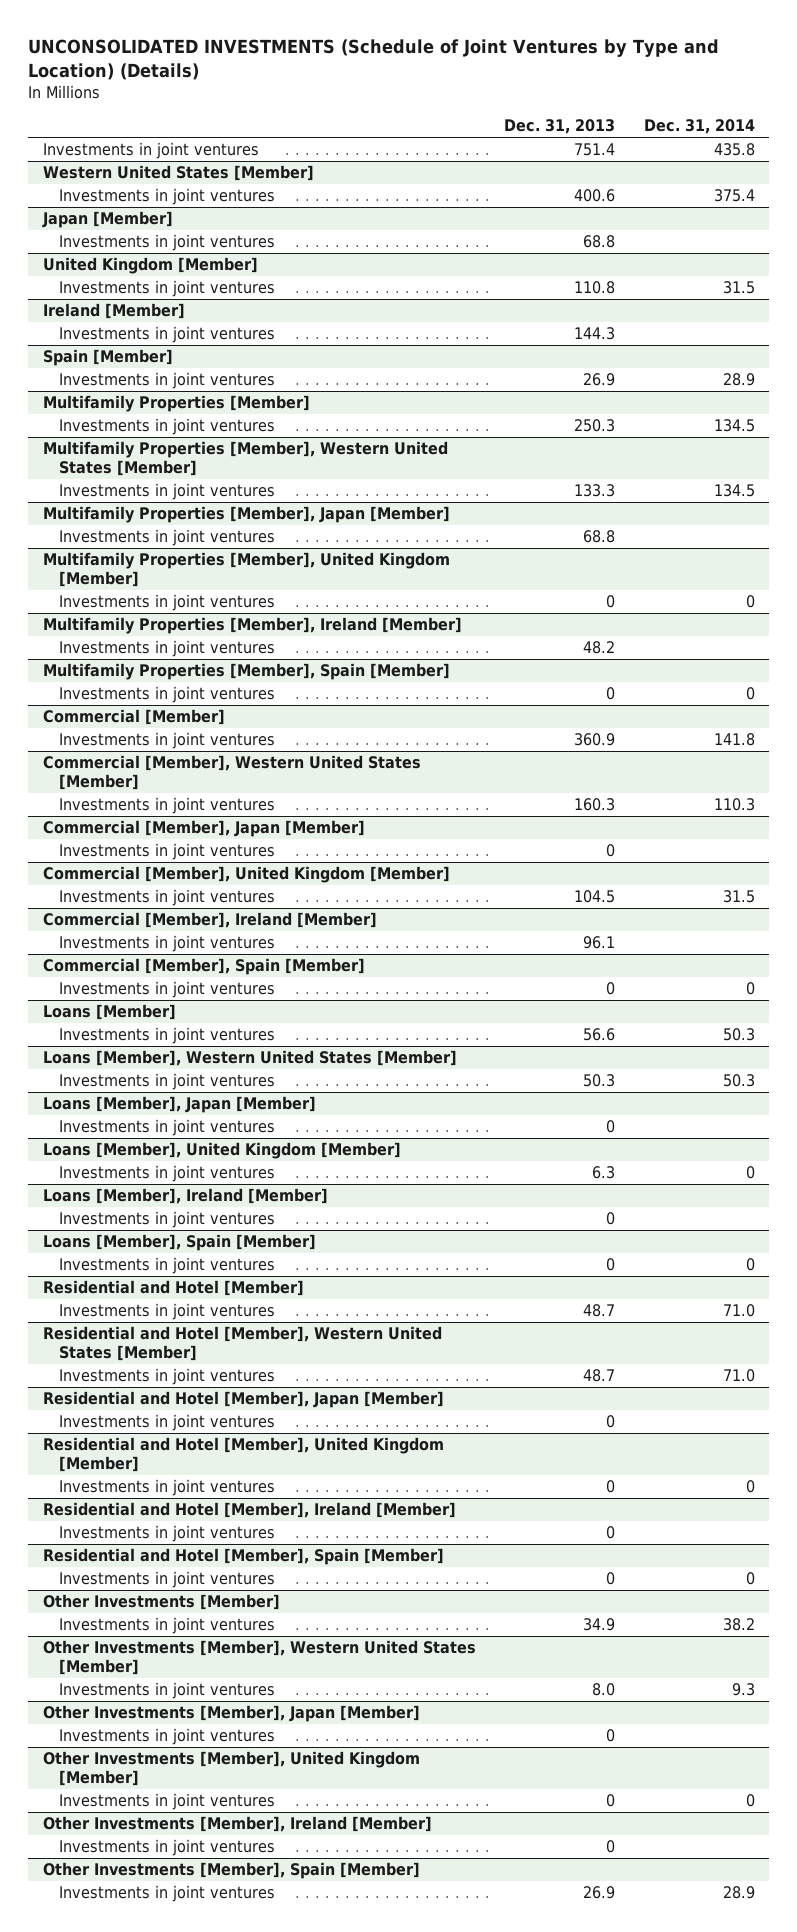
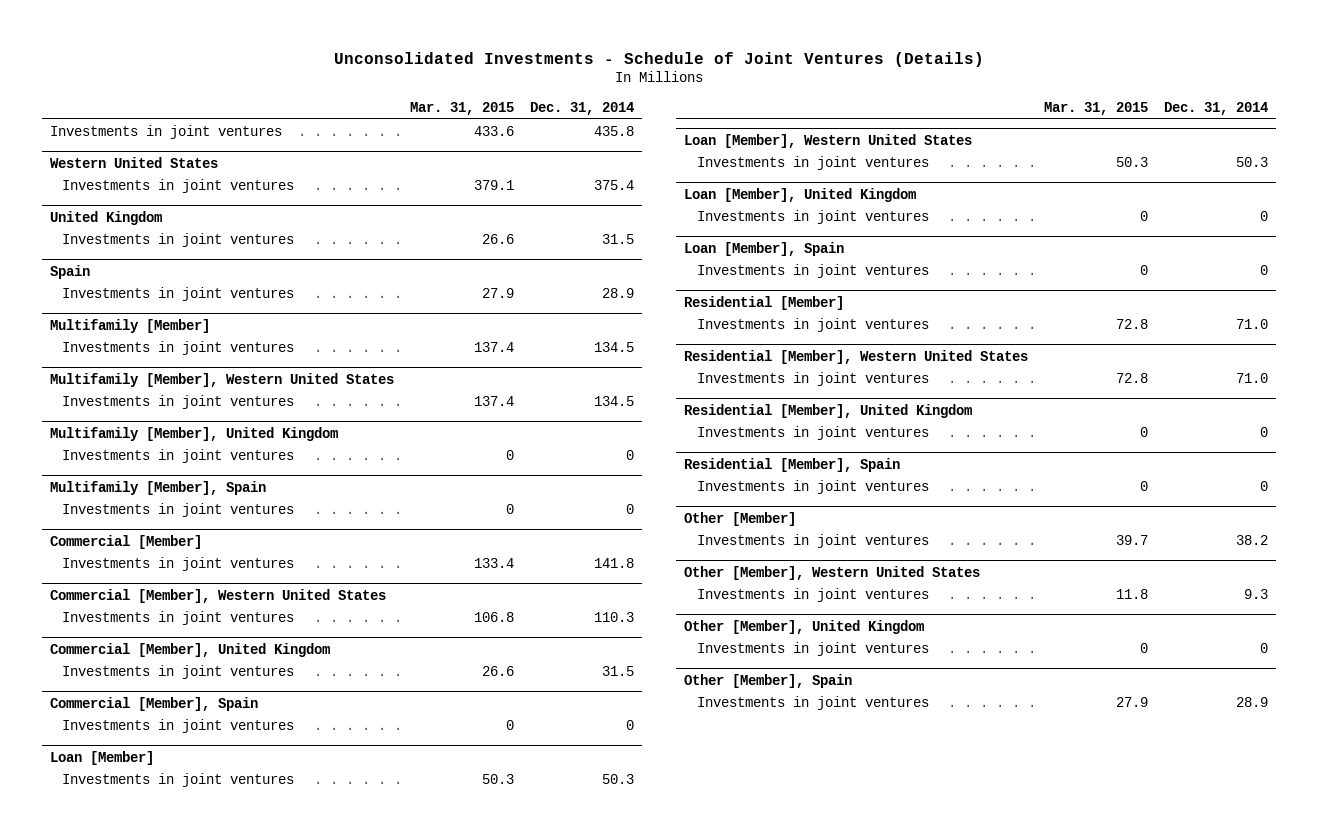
- UNCONSOLIDATED INVESTMENTS (Schedule of Joint Ventures by Type and Location) (Details)
+ Unconsolidated Investments - Schedule of Joint Ventures (Details)
- | Dec. 31, 2013 | Dec. 31, 2014
+ | Mar. 31, 2015 | Dec. 31, 2014
- Western United States [Member]
+ Western United States
- Japan [Member]
- Investments in joint ventures | 68.8 |
- United Kingdom [Member]
+ United Kingdom
- Ireland [Member]
- Investments in joint ventures | 144.3 |
- Spain [Member]
+ Spain
- Multifamily Properties [Member]
+ Multifamily [Member]
- Multifamily Properties [Member], Western United States [Member]
+ Multifamily [Member], Western United States
- Multifamily Properties [Member], Japan [Member]
- Investments in joint ventures | 68.8 |
- Multifamily Properties [Member], United Kingdom [Member]
+ Multifamily [Member], United Kingdom
- Multifamily Properties [Member], Ireland [Member]
- Investments in joint ventures | 48.2 |
- Multifamily Properties [Member], Spain [Member]
+ Multifamily [Member], Spain
- Commercial [Member], Western United States [Member]
+ Commercial [Member], Western United States
- Commercial [Member], Japan [Member]
- Investments in joint ventures | 0 |
- Commercial [Member], United Kingdom [Member]
+ Commercial [Member], United Kingdom
- Commercial [Member], Ireland [Member]
- Investments in joint ventures | 96.1 |
- Commercial [Member], Spain [Member]
+ Commercial [Member], Spain
- Loans [Member]
+ Loan [Member]
- Loans [Member], Western United States [Member]
+ Loan [Member], Western United States
- Loans [Member], Japan [Member]
- Investments in joint ventures | 0 |
- Loans [Member], United Kingdom [Member]
+ Loan [Member], United Kingdom
- Loans [Member], Ireland [Member]
- Investments in joint ventures | 0 |
- Loans [Member], Spain [Member]
+ Loan [Member], Spain
- Residential and Hotel [Member]
+ Residential [Member]
- Residential and Hotel [Member], Western United States [Member]
+ Residential [Member], Western United States
- Residential and Hotel [Member], Japan [Member]
- Investments in joint ventures | 0 |
- Residential and Hotel [Member], United Kingdom [Member]
+ Residential [Member], United Kingdom
- Residential and Hotel [Member], Ireland [Member]
- Investments in joint ventures | 0 |
- Residential and Hotel [Member], Spain [Member]
+ Residential [Member], Spain
- Other Investments [Member]
+ Other [Member]
- Other Investments [Member], Western United States [Member]
+ Other [Member], Western United States
- Other Investments [Member], Japan [Member]
- Investments in joint ventures | 0 |
- Other Investments [Member], United Kingdom [Member]
+ Other [Member], United Kingdom
- Other Investments [Member], Ireland [Member]
- Investments in joint ventures | 0 |
- Other Investments [Member], Spain [Member]
+ Other [Member], Spain

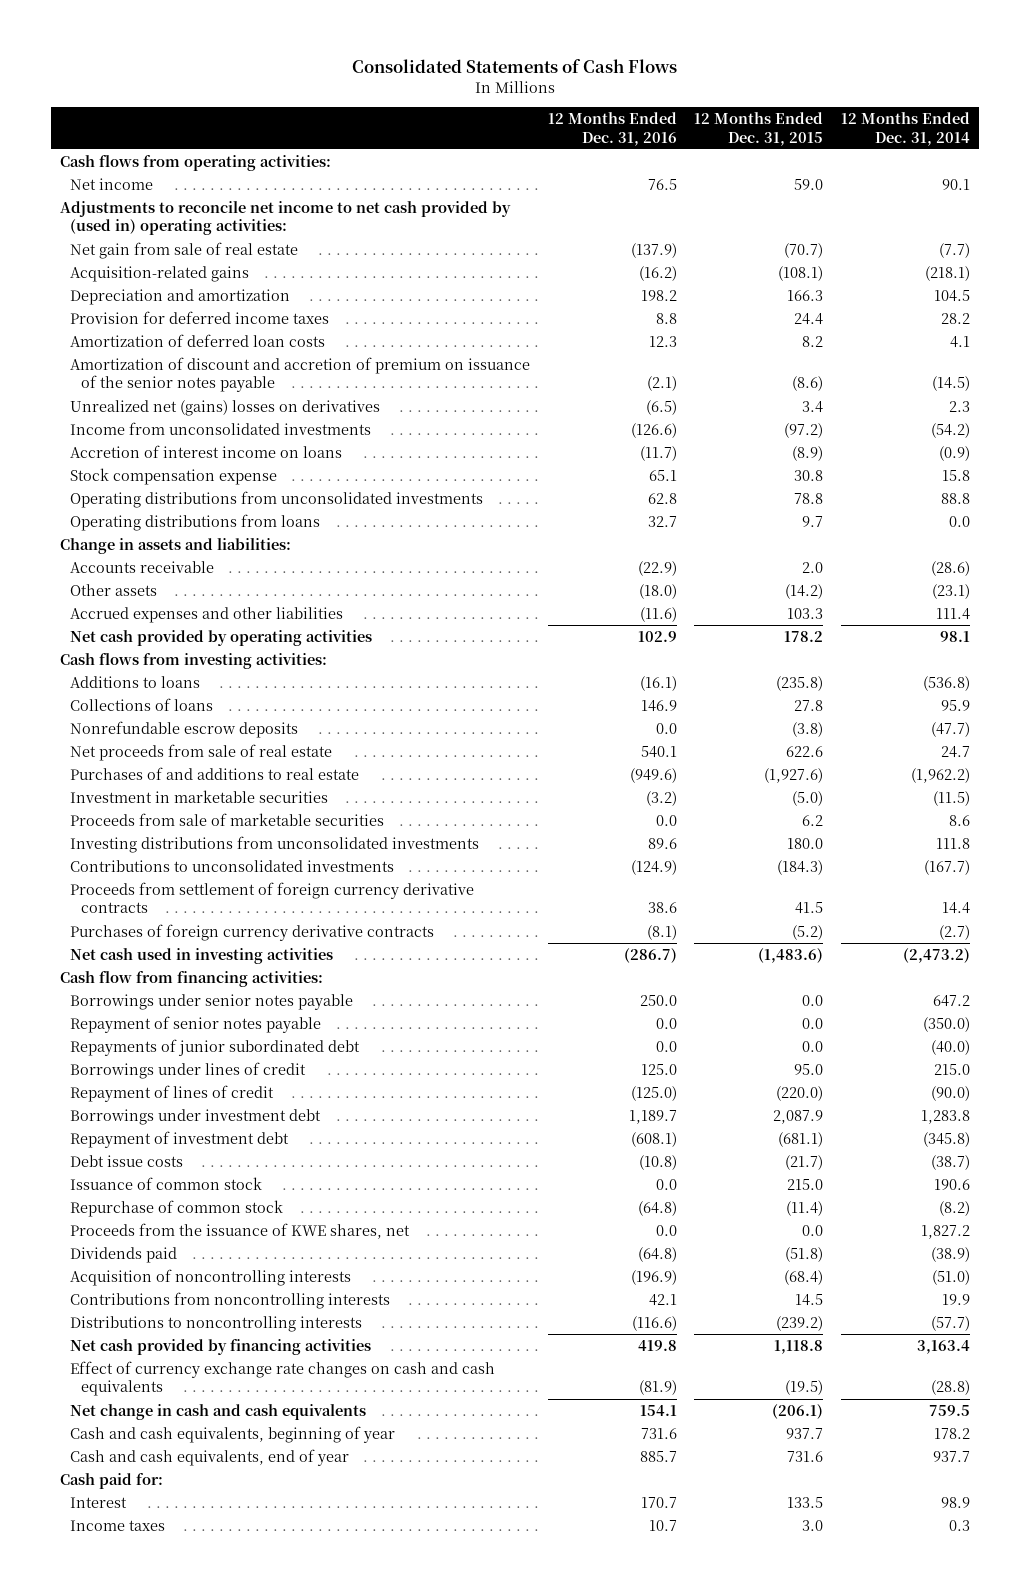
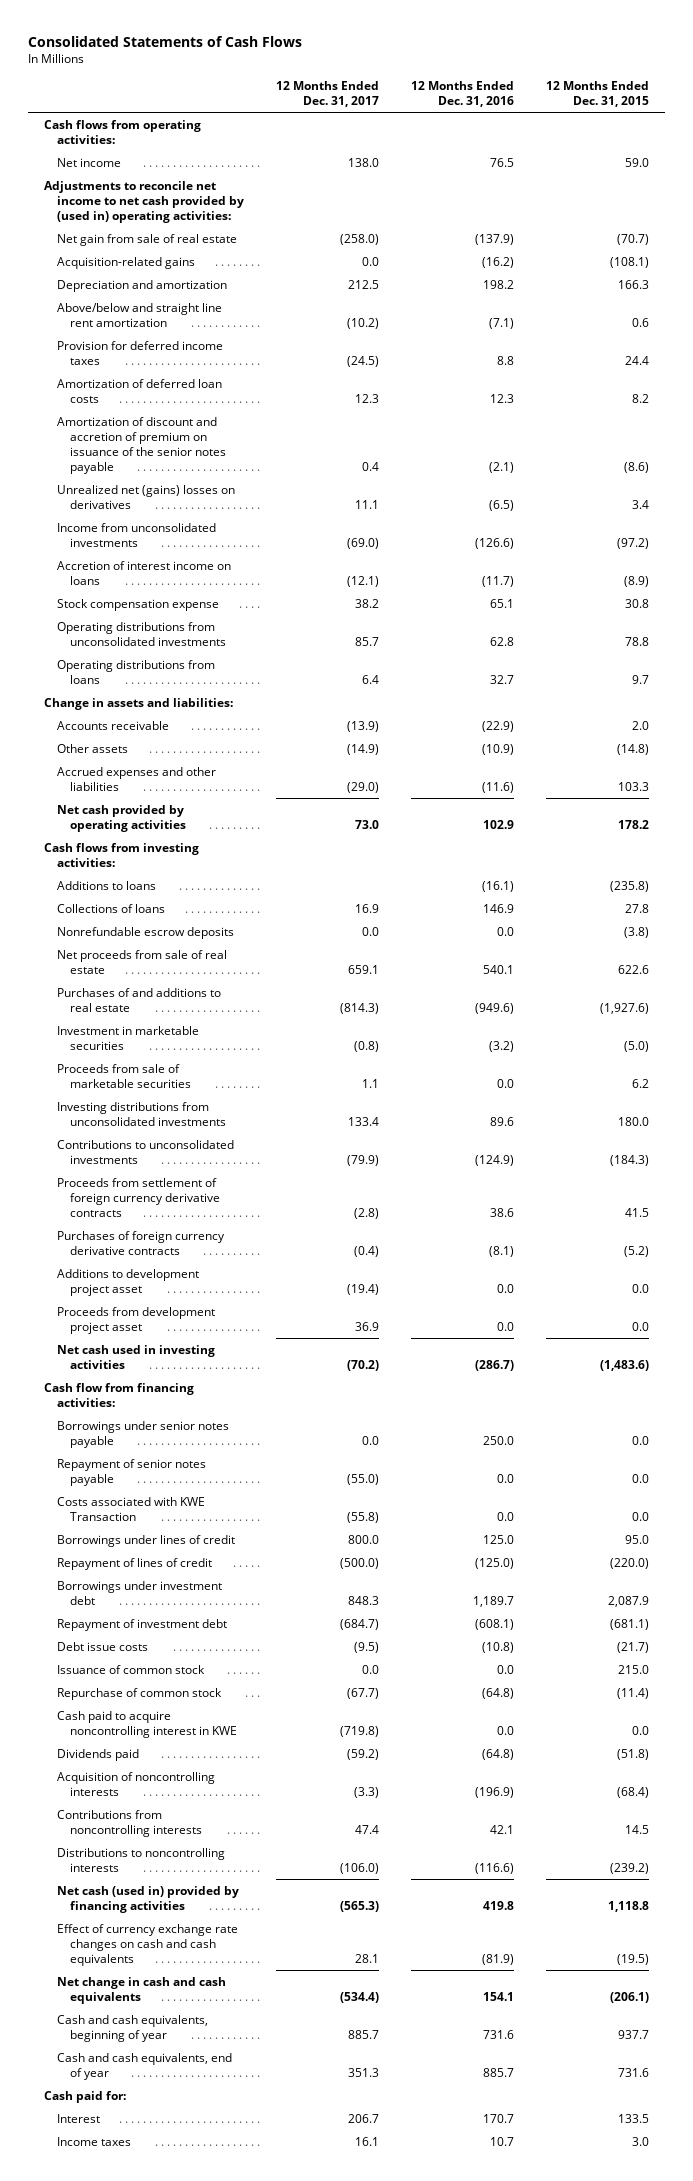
- | 12 Months Ended Dec. 31, 2016 | 12 Months Ended Dec. 31, 2015 | 12 Months Ended Dec. 31, 2014
+ | 12 Months Ended Dec. 31, 2017 | 12 Months Ended Dec. 31, 2016 | 12 Months Ended Dec. 31, 2015
+ Above/below and straight line rent amortization | (10.2) | (7.1) | 0.6
- Other assets | (18.0) | (14.2) | (23.1)
+ Other assets | (14.9) | (10.9) | (14.8)
+ Additions to development project asset | (19.4) | 0.0 | 0.0
+ Proceeds from development project asset | 36.9 | 0.0 | 0.0
- Repayments of junior subordinated debt | 0.0 | 0.0 | (40.0)
+ Costs associated with KWE Transaction | (55.8) | 0.0 | 0.0
- Proceeds from the issuance of KWE shares, net | 0.0 | 0.0 | 1,827.2
+ Cash paid to acquire noncontrolling interest in KWE | (719.8) | 0.0 | 0.0
- Net cash provided by financing activities | 419.8 | 1,118.8 | 3,163.4
+ Net cash (used in) provided by financing activities | (565.3) | 419.8 | 1,118.8

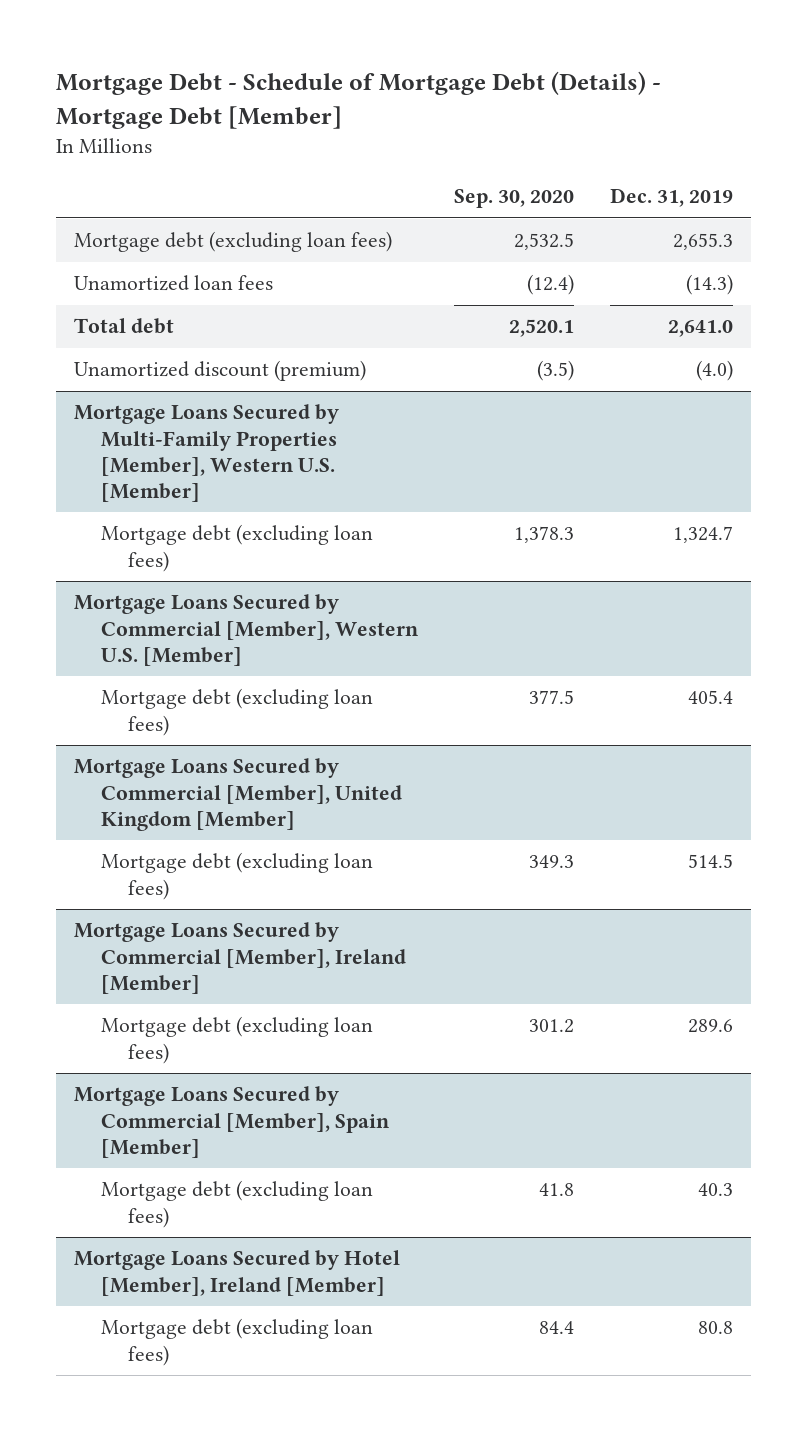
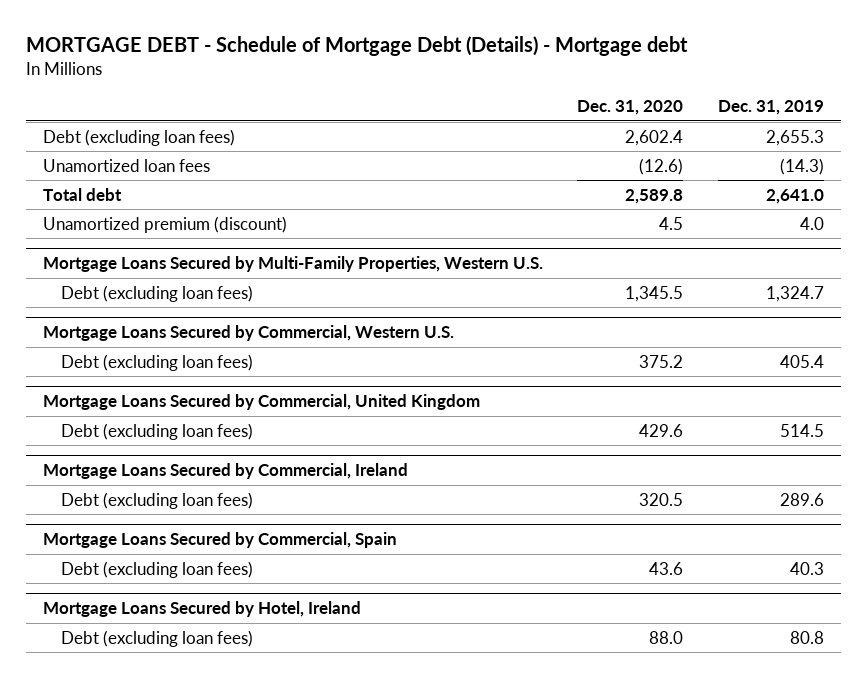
- Mortgage Debt - Schedule of Mortgage Debt (Details) - Mortgage Debt [Member]
+ MORTGAGE DEBT - Schedule of Mortgage Debt (Details) - Mortgage debt
- | Sep. 30, 2020 | Dec. 31, 2019
+ | Dec. 31, 2020 | Dec. 31, 2019
- Mortgage debt (excluding loan fees) | 2,532.5 | 2,655.3
+ Debt (excluding loan fees) | 2,602.4 | 2,655.3
- Unamortized discount (premium) | (3.5) | (4.0)
- Mortgage Loans Secured by Multi-Family Properties [Member], Western U.S. [Member]
- Mortgage debt (excluding loan fees) | 1,378.3 | 1,324.7
- Mortgage Loans Secured by Commercial [Member], Western U.S. [Member]
- Mortgage debt (excluding loan fees) | 377.5 | 405.4
- Mortgage Loans Secured by Commercial [Member], United Kingdom [Member]
- Mortgage debt (excluding loan fees) | 349.3 | 514.5
- Mortgage Loans Secured by Commercial [Member], Ireland [Member]
- Mortgage debt (excluding loan fees) | 301.2 | 289.6
- Mortgage Loans Secured by Commercial [Member], Spain [Member]
- Mortgage debt (excluding loan fees) | 41.8 | 40.3
- Mortgage Loans Secured by Hotel [Member], Ireland [Member]
- Mortgage debt (excluding loan fees) | 84.4 | 80.8
+ Unamortized premium (discount) | 4.5 | 4.0
+ Mortgage Loans Secured by Multi-Family Properties, Western U.S.
+ Debt (excluding loan fees) | 1,345.5 | 1,324.7
+ Mortgage Loans Secured by Commercial, Western U.S.
+ Debt (excluding loan fees) | 375.2 | 405.4
+ Mortgage Loans Secured by Commercial, United Kingdom
+ Debt (excluding loan fees) | 429.6 | 514.5
+ Mortgage Loans Secured by Commercial, Ireland
+ Debt (excluding loan fees) | 320.5 | 289.6
+ Mortgage Loans Secured by Commercial, Spain
+ Debt (excluding loan fees) | 43.6 | 40.3
+ Mortgage Loans Secured by Hotel, Ireland
+ Debt (excluding loan fees) | 88.0 | 80.8

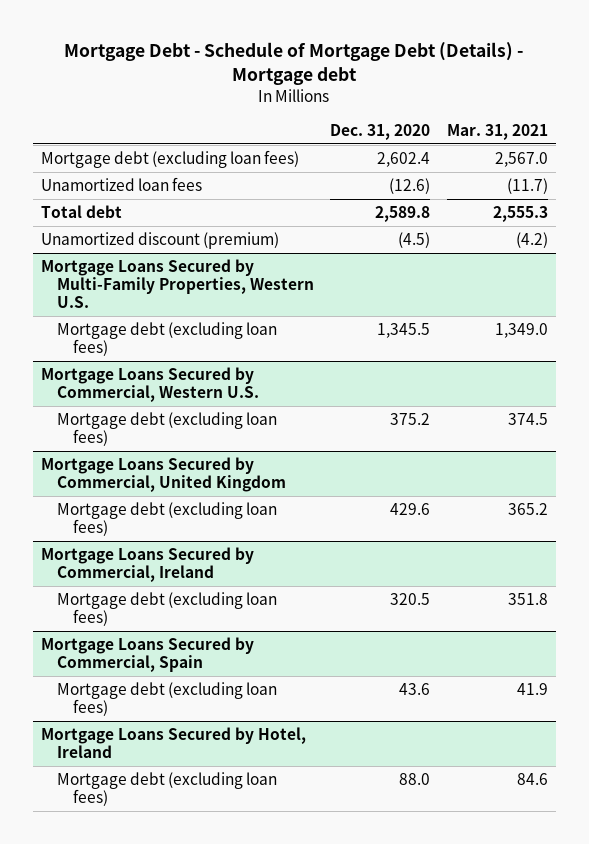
- MORTGAGE DEBT - Schedule of Mortgage Debt (Details) - Mortgage debt
+ Mortgage Debt - Schedule of Mortgage Debt (Details) - Mortgage debt
- | Dec. 31, 2020 | Dec. 31, 2019
+ | Dec. 31, 2020 | Mar. 31, 2021
- Debt (excluding loan fees) | 2,602.4 | 2,655.3
+ Mortgage debt (excluding loan fees) | 2,602.4 | 2,567.0
- Unamortized premium (discount) | 4.5 | 4.0
+ Unamortized discount (premium) | (4.5) | (4.2)
@ Mortgage Loans Secured by Multi-Family Properties, Western U.S.
- Debt (excluding loan fees) | 1,345.5 | 1,324.7
+ Mortgage debt (excluding loan fees) | 1,345.5 | 1,349.0
@ Mortgage Loans Secured by Commercial, Western U.S.
- Debt (excluding loan fees) | 375.2 | 405.4
+ Mortgage debt (excluding loan fees) | 375.2 | 374.5
@ Mortgage Loans Secured by Commercial, United Kingdom
- Debt (excluding loan fees) | 429.6 | 514.5
+ Mortgage debt (excluding loan fees) | 429.6 | 365.2
@ Mortgage Loans Secured by Commercial, Ireland
- Debt (excluding loan fees) | 320.5 | 289.6
+ Mortgage debt (excluding loan fees) | 320.5 | 351.8
@ Mortgage Loans Secured by Commercial, Spain
- Debt (excluding loan fees) | 43.6 | 40.3
+ Mortgage debt (excluding loan fees) | 43.6 | 41.9
@ Mortgage Loans Secured by Hotel, Ireland
- Debt (excluding loan fees) | 88.0 | 80.8
+ Mortgage debt (excluding loan fees) | 88.0 | 84.6

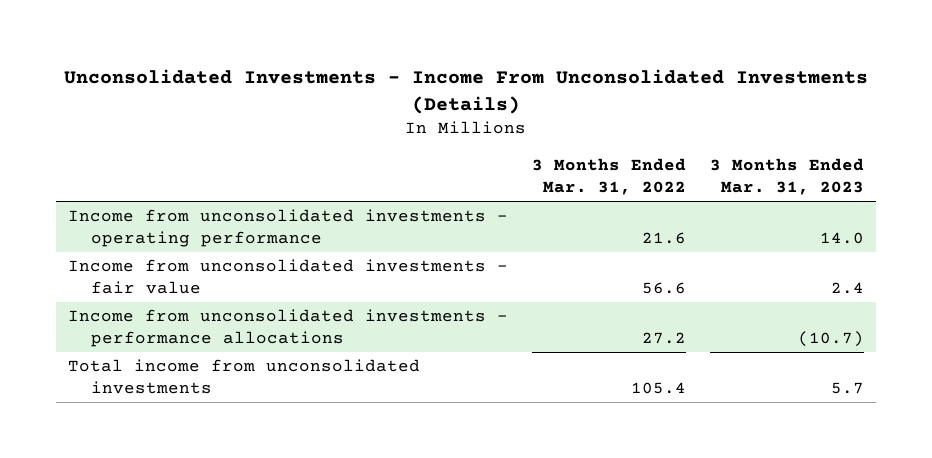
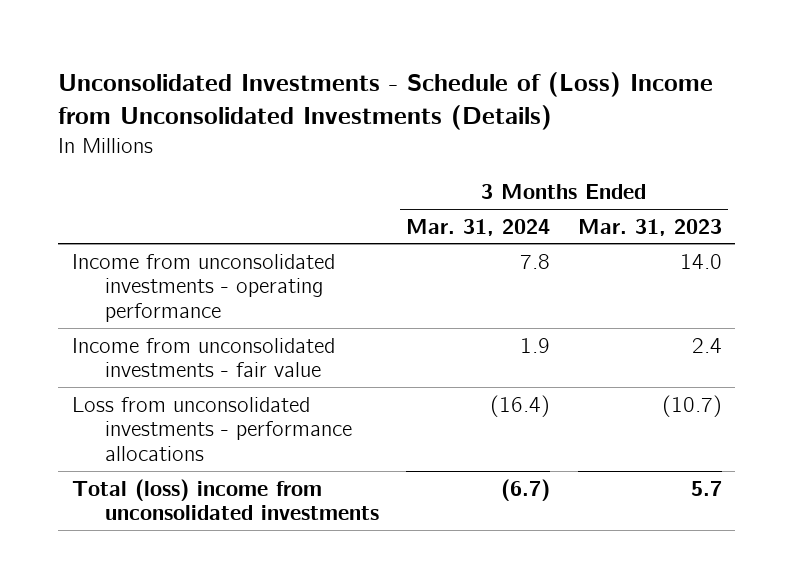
- Unconsolidated Investments - Income From Unconsolidated Investments (Details)
+ Unconsolidated Investments - Schedule of (Loss) Income from Unconsolidated Investments (Details)
- | 3 Months Ended Mar. 31, 2022 | 3 Months Ended Mar. 31, 2023
+ | 3 Months Ended Mar. 31, 2024 | 3 Months Ended Mar. 31, 2023
- Income from unconsolidated investments - performance allocations | 27.2 | (10.7)
- Total income from unconsolidated investments | 105.4 | 5.7
+ Loss from unconsolidated investments - performance allocations | (16.4) | (10.7)
+ Total (loss) income from unconsolidated investments | (6.7) | 5.7

